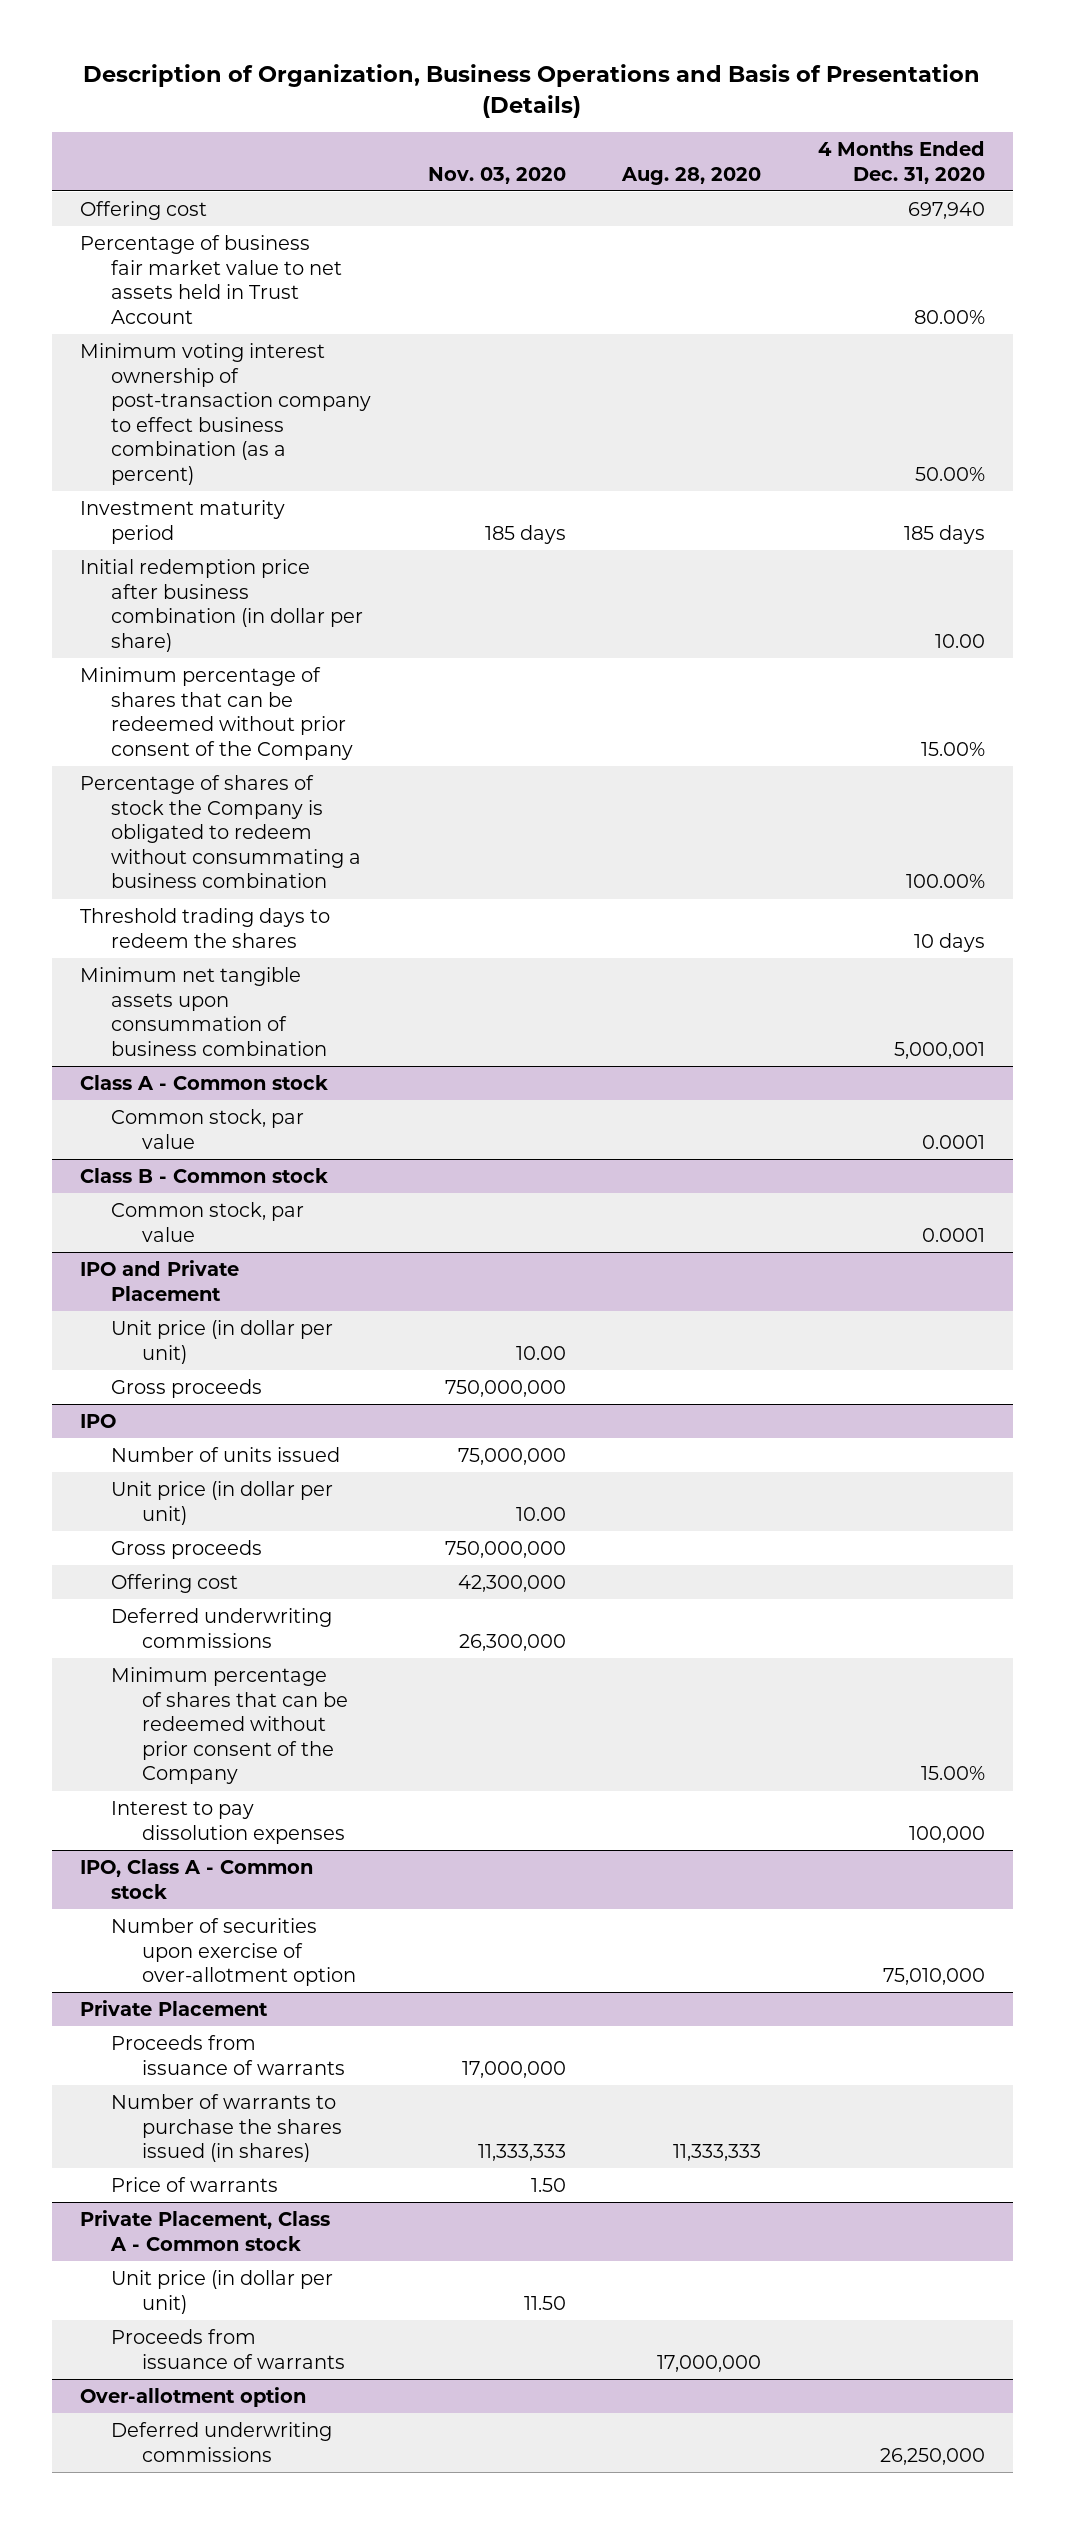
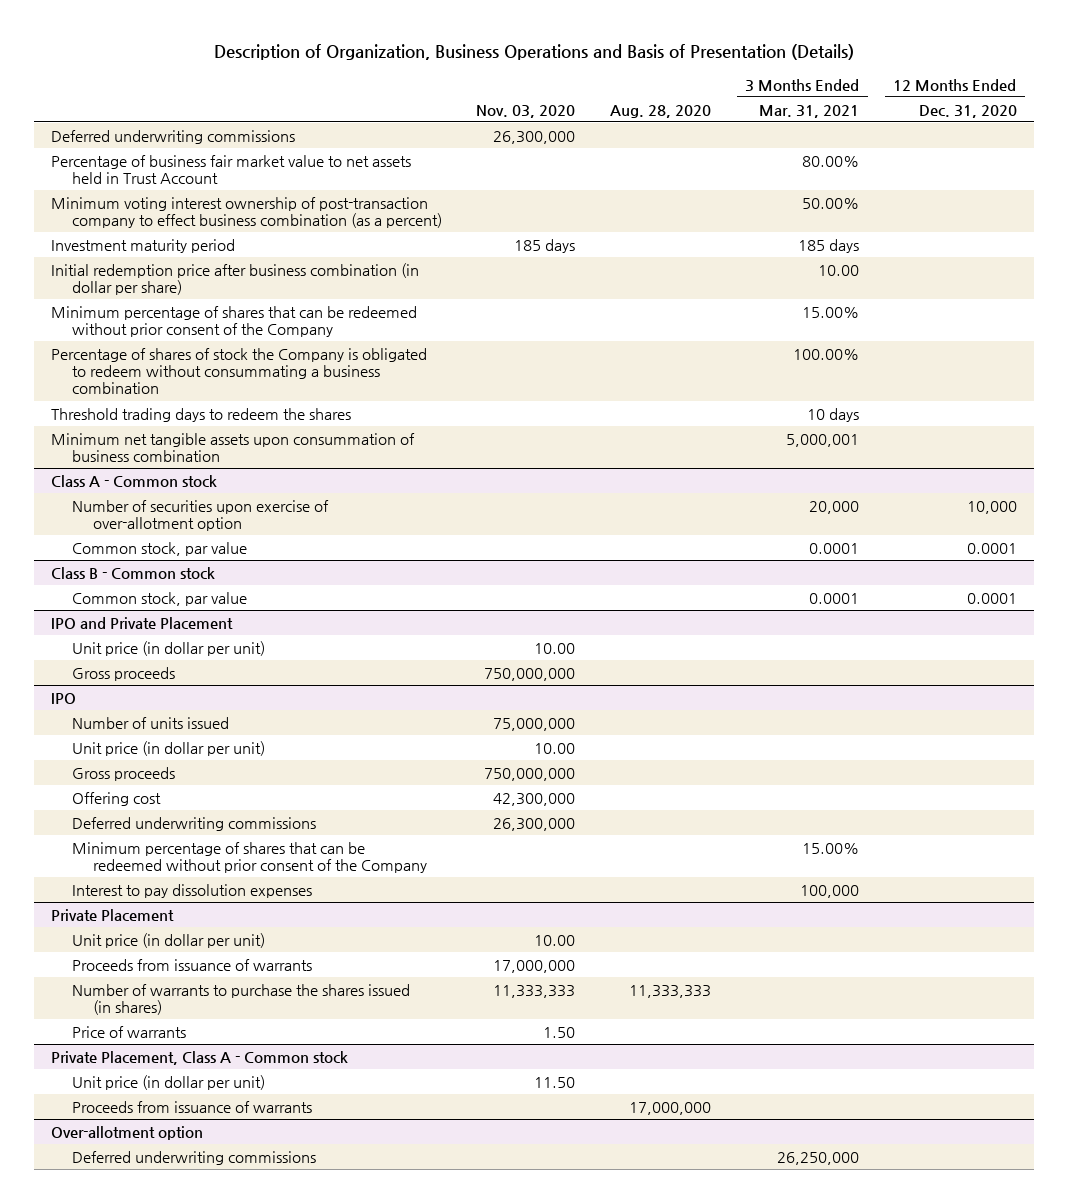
- | Nov. 03, 2020 | Aug. 28, 2020 | 4 Months Ended Dec. 31, 2020
+ | Nov. 03, 2020 | Aug. 28, 2020 | 3 Months Ended Mar. 31, 2021 | 12 Months Ended Dec. 31, 2020
- Offering cost | | | 697,940
+ Deferred underwriting commissions | 26,300,000 | | |
@ Class A - Common stock
+ Number of securities upon exercise of over-allotment option | | | 20,000 | 10,000
- IPO, Class A - Common stock
- Number of securities upon exercise of over-allotment option | | | 75,010,000
@ Private Placement
+ Unit price (in dollar per unit) | 10.00 | | |

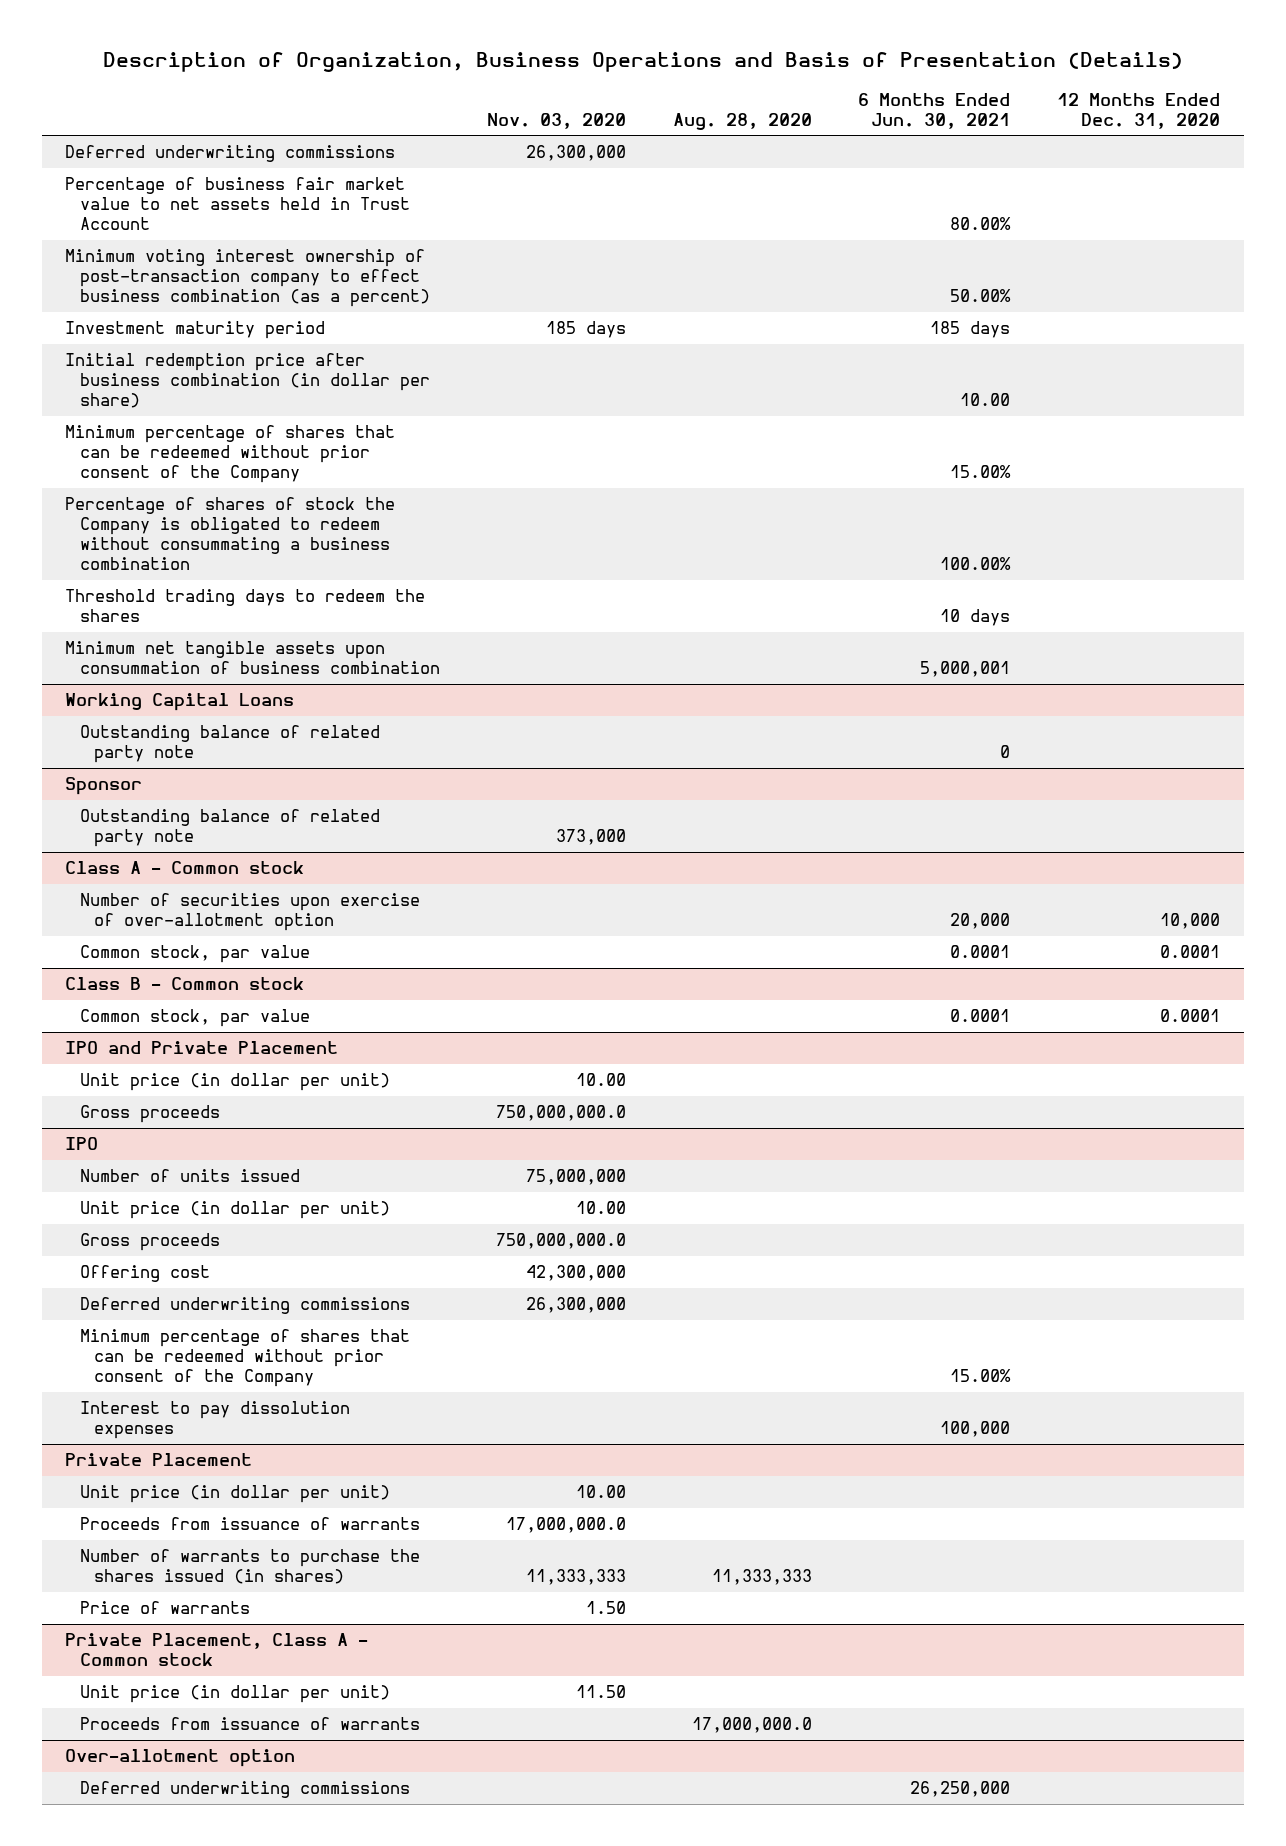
- | Nov. 03, 2020 | Aug. 28, 2020 | 3 Months Ended Mar. 31, 2021 | 12 Months Ended Dec. 31, 2020
+ | Nov. 03, 2020 | Aug. 28, 2020 | 6 Months Ended Jun. 30, 2021 | 12 Months Ended Dec. 31, 2020
+ Working Capital Loans
+ Outstanding balance of related party note | | | 0 |
+ Sponsor
+ Outstanding balance of related party note | 373,000 | | |
@ IPO and Private Placement
- Gross proceeds | 750,000,000 | | |
+ Gross proceeds | 750,000,000.0 | | |
@ IPO
- Gross proceeds | 750,000,000 | | |
+ Gross proceeds | 750,000,000.0 | | |
@ Private Placement
- Proceeds from issuance of warrants | 17,000,000 | | |
+ Proceeds from issuance of warrants | 17,000,000.0 | | |
@ Private Placement, Class A - Common stock
- Proceeds from issuance of warrants | | 17,000,000 | |
+ Proceeds from issuance of warrants | | 17,000,000.0 | |

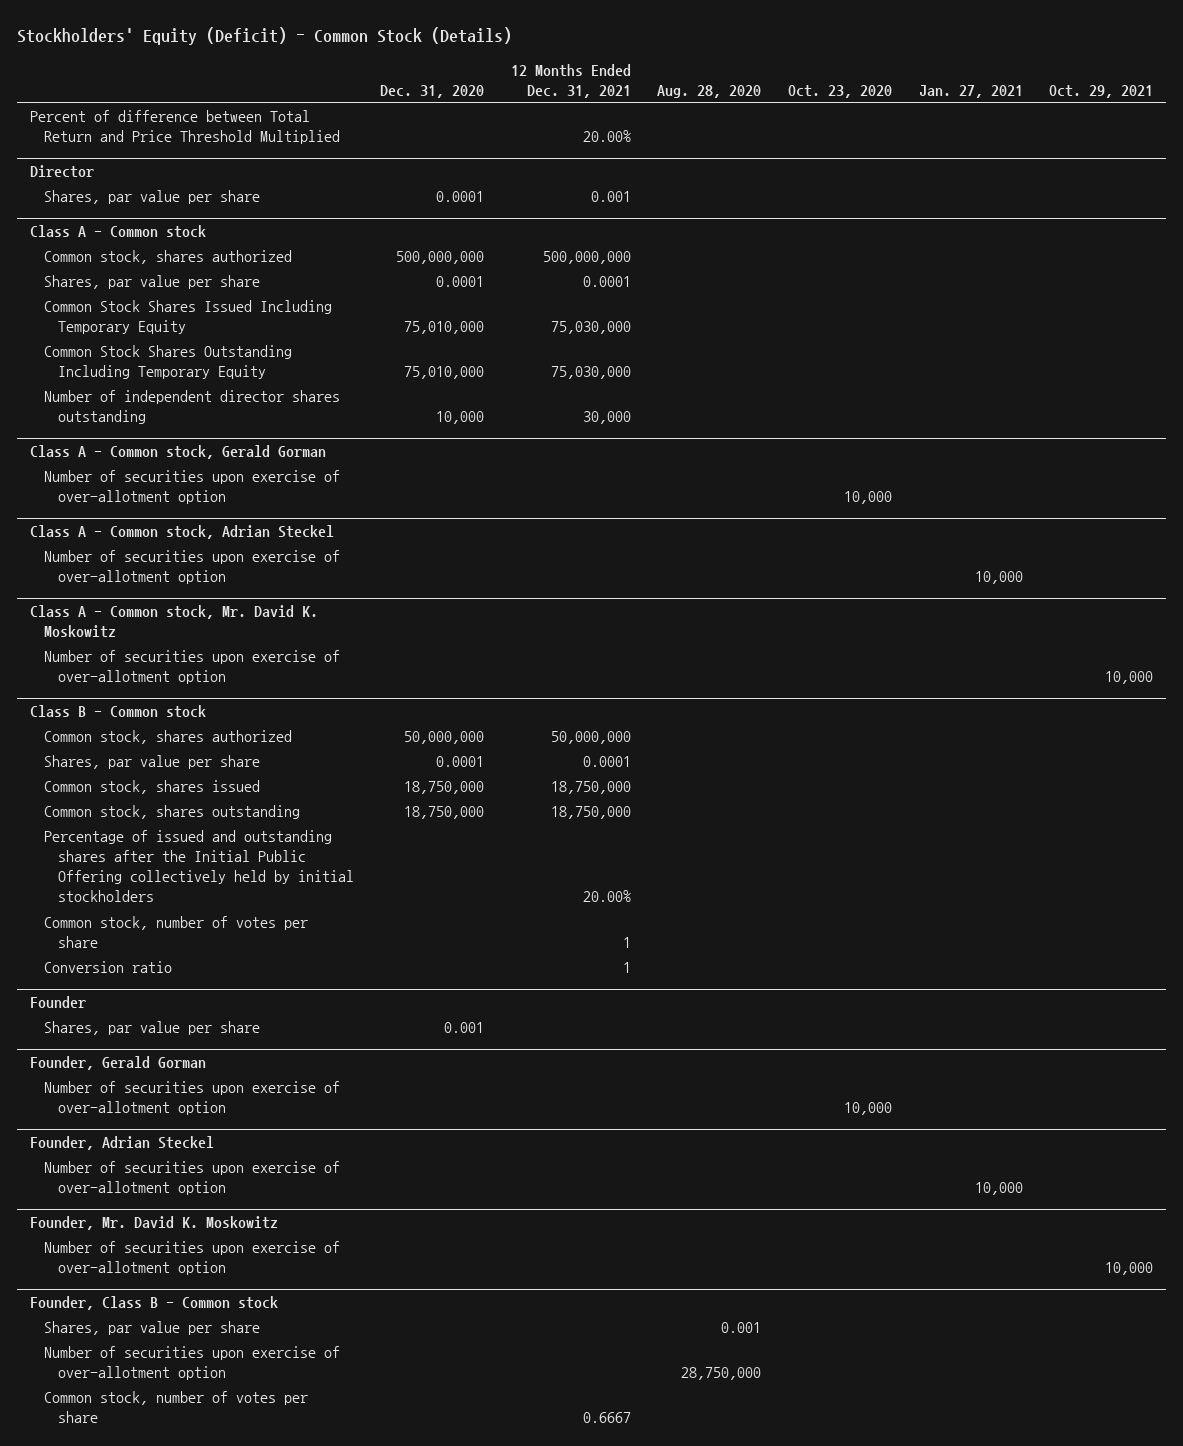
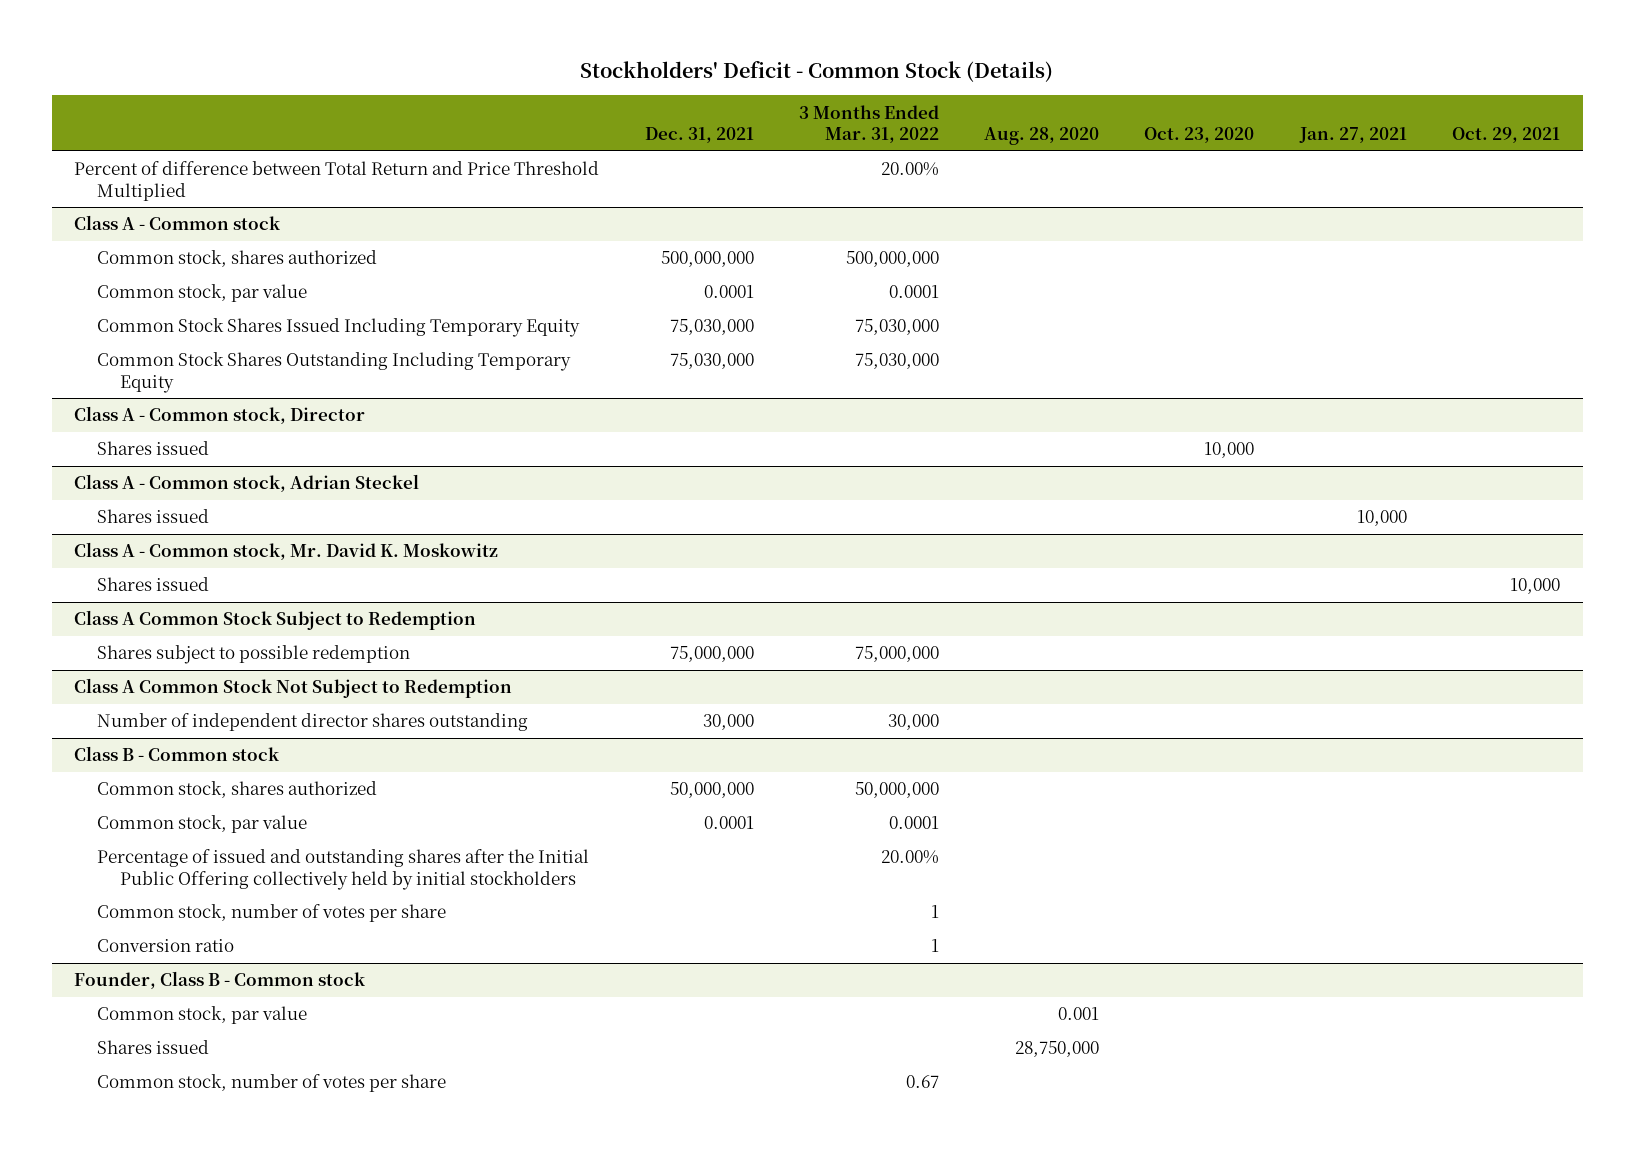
- Stockholders' Equity (Deficit) - Common Stock (Details)
+ Stockholders' Deficit - Common Stock (Details)
- | Dec. 31, 2020 | 12 Months Ended Dec. 31, 2021 | Aug. 28, 2020 | Oct. 23, 2020 | Jan. 27, 2021 | Oct. 29, 2021
+ | Dec. 31, 2021 | 3 Months Ended Mar. 31, 2022 | Aug. 28, 2020 | Oct. 23, 2020 | Jan. 27, 2021 | Oct. 29, 2021
- Director
- Shares, par value per share | 0.0001 | 0.001 | | | |
@ Class A - Common stock
- Shares, par value per share | 0.0001 | 0.0001 | | | |
+ Common stock, par value | 0.0001 | 0.0001 | | | |
- Number of independent director shares outstanding | 10,000 | 30,000 | | | |
- Class A - Common stock, Gerald Gorman
- Number of securities upon exercise of over-allotment option | | | | 10,000 | |
+ Class A - Common stock, Director
+ Shares issued | | | | 10,000 | |
@ Class A - Common stock, Adrian Steckel
- Number of securities upon exercise of over-allotment option | | | | | 10,000 |
+ Shares issued | | | | | 10,000 |
@ Class A - Common stock, Mr. David K. Moskowitz
- Number of securities upon exercise of over-allotment option | | | | | | 10,000
+ Shares issued | | | | | | 10,000
+ Class A Common Stock Subject to Redemption
+ Shares subject to possible redemption | 75,000,000 | 75,000,000 | | | |
+ Class A Common Stock Not Subject to Redemption
+ Number of independent director shares outstanding | 30,000 | 30,000 | | | |
@ Class B - Common stock
- Shares, par value per share | 0.0001 | 0.0001 | | | |
- Common stock, shares issued | 18,750,000 | 18,750,000 | | | |
- Common stock, shares outstanding | 18,750,000 | 18,750,000 | | | |
+ Common stock, par value | 0.0001 | 0.0001 | | | |
- Founder
- Shares, par value per share | 0.001 | | | | |
- Founder, Gerald Gorman
- Number of securities upon exercise of over-allotment option | | | | 10,000 | |
- Founder, Adrian Steckel
- Number of securities upon exercise of over-allotment option | | | | | 10,000 |
- Founder, Mr. David K. Moskowitz
- Number of securities upon exercise of over-allotment option | | | | | | 10,000
@ Founder, Class B - Common stock
- Shares, par value per share | | | 0.001 | | |
- Number of securities upon exercise of over-allotment option | | | 28,750,000 | | |
+ Common stock, par value | | | 0.001 | | |
+ Shares issued | | | 28,750,000 | | |

